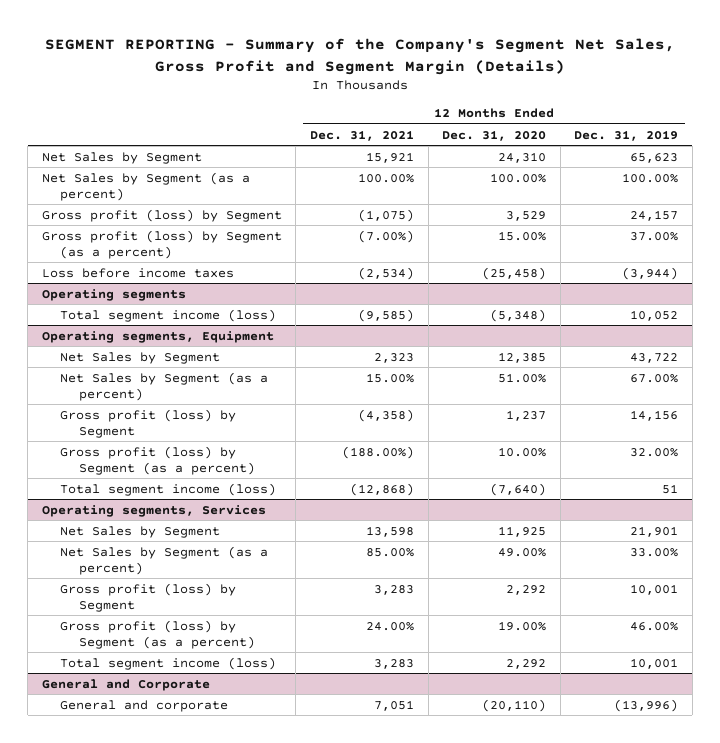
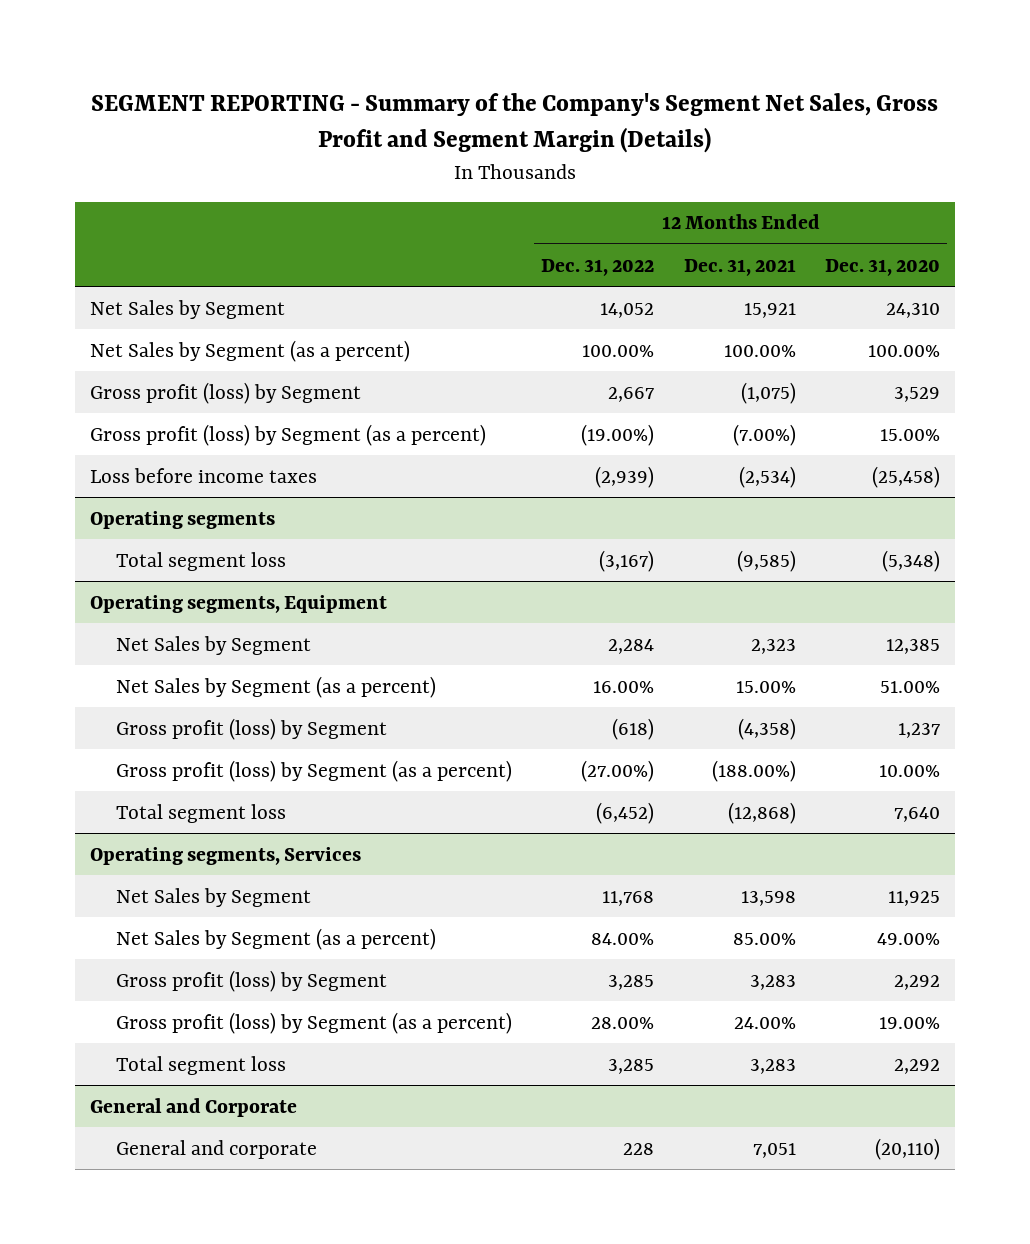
- | 12 Months Ended Dec. 31, 2021 | 12 Months Ended Dec. 31, 2020 | 12 Months Ended Dec. 31, 2019
+ | 12 Months Ended Dec. 31, 2022 | 12 Months Ended Dec. 31, 2021 | 12 Months Ended Dec. 31, 2020
@ Operating segments
- Total segment income (loss) | (9,585) | (5,348) | 10,052
+ Total segment loss | (3,167) | (9,585) | (5,348)
@ Operating segments, Equipment
- Total segment income (loss) | (12,868) | (7,640) | 51
+ Total segment loss | (6,452) | (12,868) | 7,640
@ Operating segments, Services
- Total segment income (loss) | 3,283 | 2,292 | 10,001
+ Total segment loss | 3,285 | 3,283 | 2,292

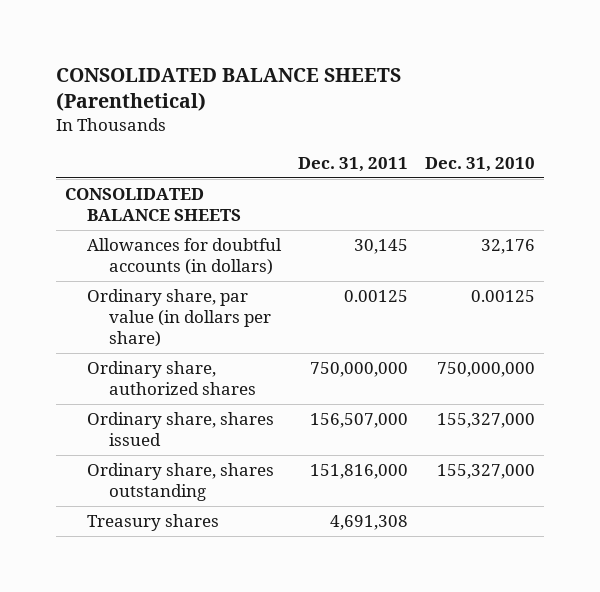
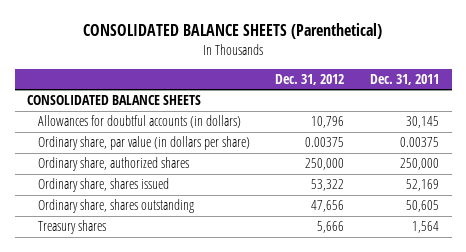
- | Dec. 31, 2011 | Dec. 31, 2010
+ | Dec. 31, 2012 | Dec. 31, 2011
- Ordinary share, par value (in dollars per share) | 0.00125 | 0.00125
- Ordinary share, authorized shares | 750,000,000 | 750,000,000
- Ordinary share, shares issued | 156,507,000 | 155,327,000
- Ordinary share, shares outstanding | 151,816,000 | 155,327,000
- Treasury shares | 4,691,308 |
+ Ordinary share, par value (in dollars per share) | 0.00375 | 0.00375
+ Ordinary share, authorized shares | 250,000 | 250,000
+ Ordinary share, shares issued | 53,322 | 52,169
+ Ordinary share, shares outstanding | 47,656 | 50,605
+ Treasury shares | 5,666 | 1,564

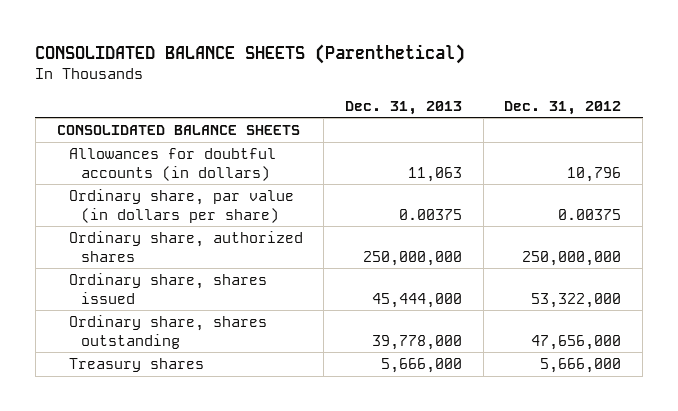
- | Dec. 31, 2012 | Dec. 31, 2011
+ | Dec. 31, 2013 | Dec. 31, 2012
- Ordinary share, authorized shares | 250,000 | 250,000
- Ordinary share, shares issued | 53,322 | 52,169
- Ordinary share, shares outstanding | 47,656 | 50,605
- Treasury shares | 5,666 | 1,564
+ Ordinary share, authorized shares | 250,000,000 | 250,000,000
+ Ordinary share, shares issued | 45,444,000 | 53,322,000
+ Ordinary share, shares outstanding | 39,778,000 | 47,656,000
+ Treasury shares | 5,666,000 | 5,666,000

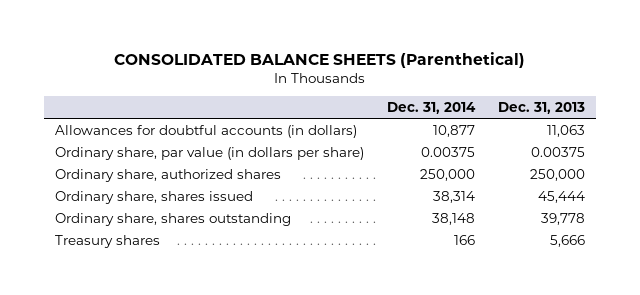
- | Dec. 31, 2013 | Dec. 31, 2012
+ | Dec. 31, 2014 | Dec. 31, 2013
- CONSOLIDATED BALANCE SHEETS
- Ordinary share, authorized shares | 250,000,000 | 250,000,000
- Ordinary share, shares issued | 45,444,000 | 53,322,000
- Ordinary share, shares outstanding | 39,778,000 | 47,656,000
- Treasury shares | 5,666,000 | 5,666,000
+ Ordinary share, authorized shares | 250,000 | 250,000
+ Ordinary share, shares issued | 38,314 | 45,444
+ Ordinary share, shares outstanding | 38,148 | 39,778
+ Treasury shares | 166 | 5,666

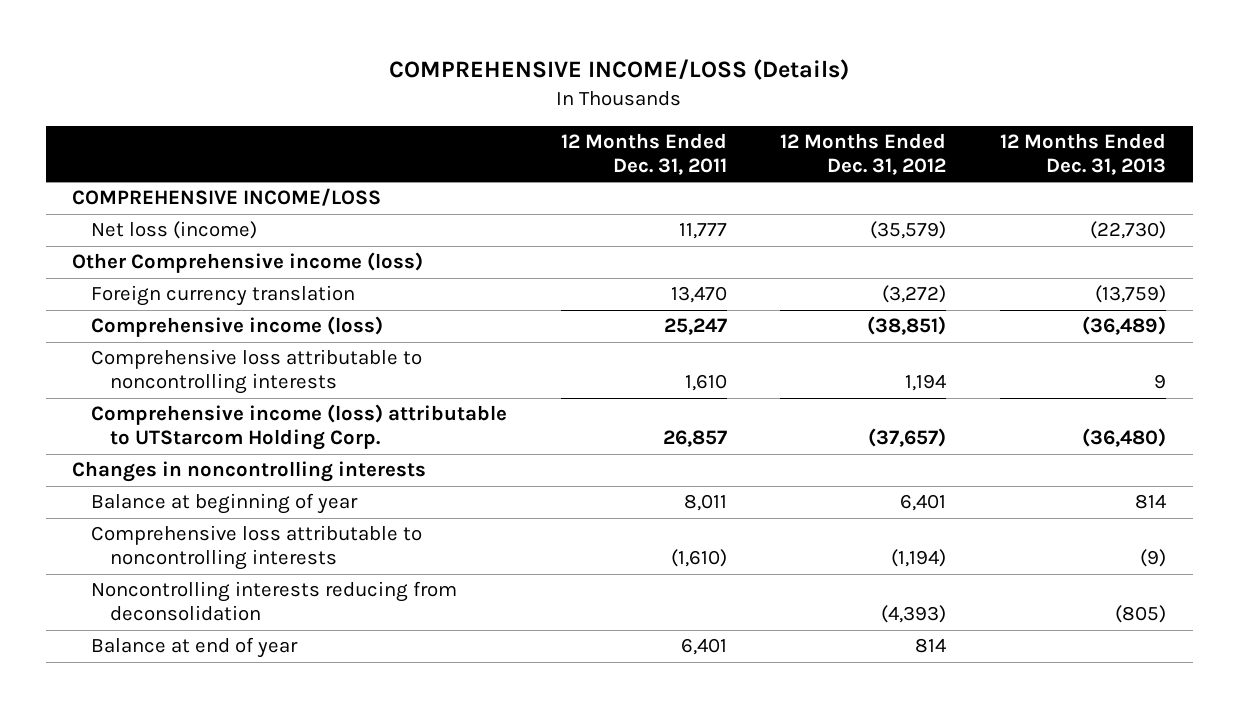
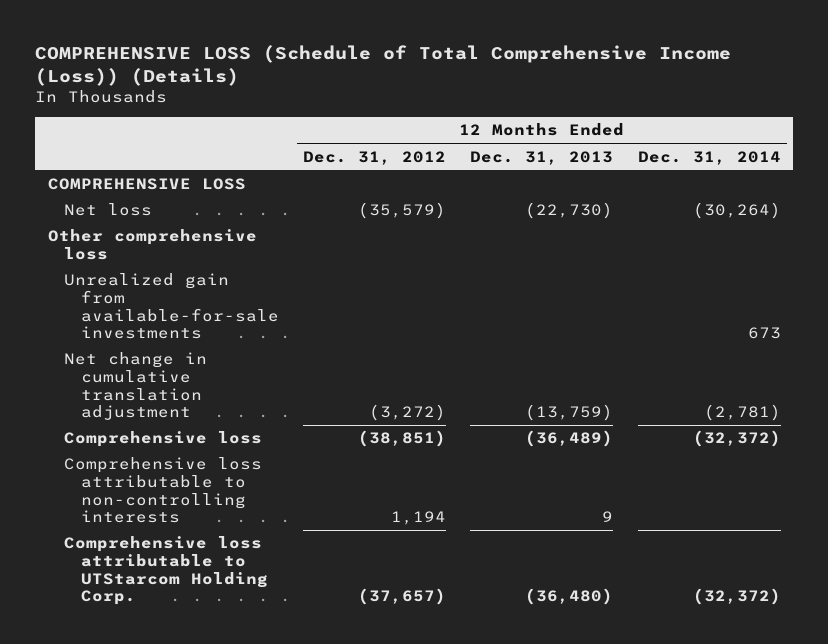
- COMPREHENSIVE INCOME/LOSS (Details)
+ COMPREHENSIVE LOSS (Schedule of Total Comprehensive Income (Loss)) (Details)
- | 12 Months Ended Dec. 31, 2011 | 12 Months Ended Dec. 31, 2012 | 12 Months Ended Dec. 31, 2013
+ | 12 Months Ended Dec. 31, 2012 | 12 Months Ended Dec. 31, 2013 | 12 Months Ended Dec. 31, 2014
- COMPREHENSIVE INCOME/LOSS
- Net loss (income) | 11,777 | (35,579) | (22,730)
- Other Comprehensive income (loss)
- Foreign currency translation | 13,470 | (3,272) | (13,759)
- Comprehensive income (loss) | 25,247 | (38,851) | (36,489)
- Comprehensive loss attributable to noncontrolling interests | 1,610 | 1,194 | 9
- Comprehensive income (loss) attributable to UTStarcom Holding Corp. | 26,857 | (37,657) | (36,480)
- Changes in noncontrolling interests
- Balance at beginning of year | 8,011 | 6,401 | 814
- Comprehensive loss attributable to noncontrolling interests | (1,610) | (1,194) | (9)
- Noncontrolling interests reducing from deconsolidation | | (4,393) | (805)
- Balance at end of year | 6,401 | 814 |
+ COMPREHENSIVE LOSS
+ Net loss | (35,579) | (22,730) | (30,264)
+ Other comprehensive loss
+ Unrealized gain from available-for-sale investments | | | 673
+ Net change in cumulative translation adjustment | (3,272) | (13,759) | (2,781)
+ Comprehensive loss | (38,851) | (36,489) | (32,372)
+ Comprehensive loss attributable to non-controlling interests | 1,194 | 9 |
+ Comprehensive loss attributable to UTStarcom Holding Corp. | (37,657) | (36,480) | (32,372)

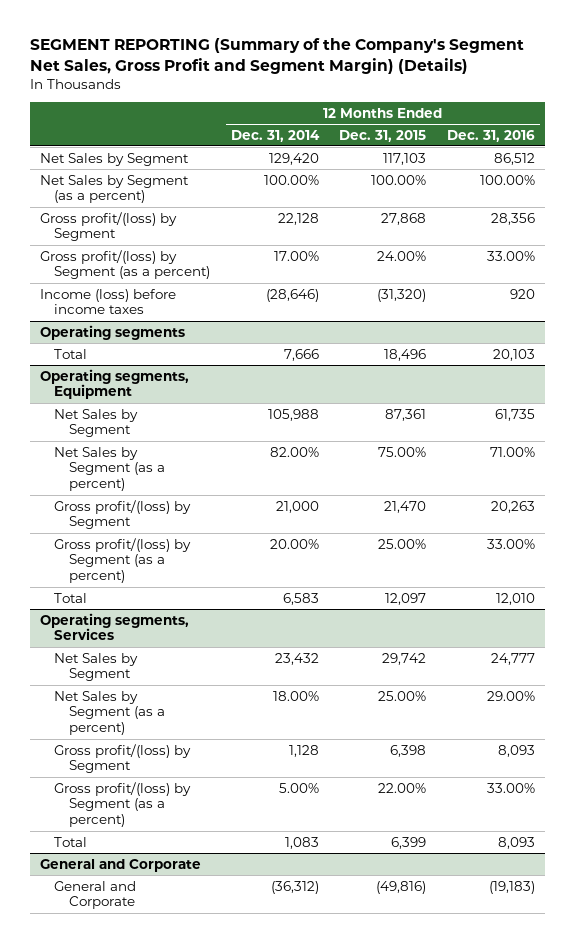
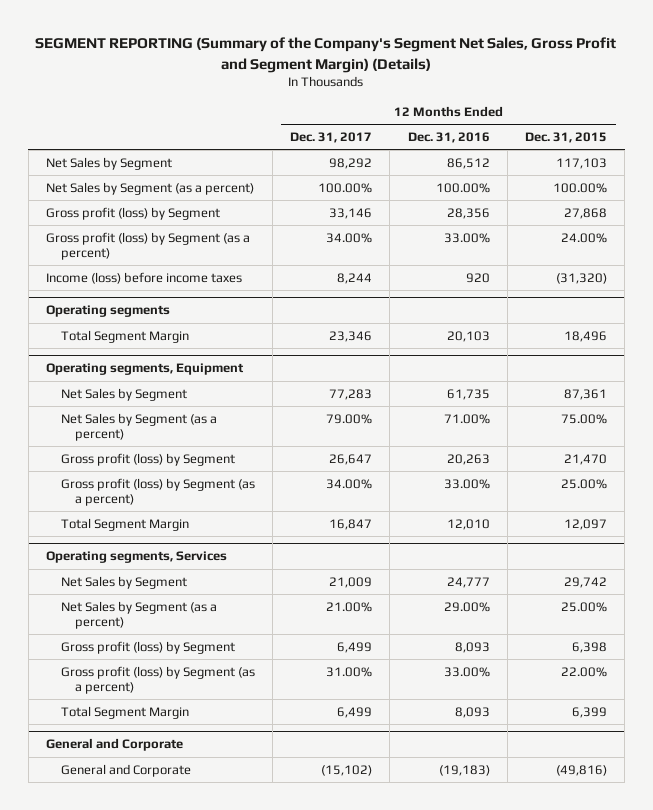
- | 12 Months Ended Dec. 31, 2014 | 12 Months Ended Dec. 31, 2015 | 12 Months Ended Dec. 31, 2016
+ | 12 Months Ended Dec. 31, 2017 | 12 Months Ended Dec. 31, 2016 | 12 Months Ended Dec. 31, 2015
- Gross profit/(loss) by Segment | 22,128 | 27,868 | 28,356
- Gross profit/(loss) by Segment (as a percent) | 17.00% | 24.00% | 33.00%
+ Gross profit (loss) by Segment | 33,146 | 28,356 | 27,868
+ Gross profit (loss) by Segment (as a percent) | 34.00% | 33.00% | 24.00%
@ Operating segments
- Total | 7,666 | 18,496 | 20,103
+ Total Segment Margin | 23,346 | 20,103 | 18,496
@ Operating segments, Equipment
- Gross profit/(loss) by Segment | 21,000 | 21,470 | 20,263
- Gross profit/(loss) by Segment (as a percent) | 20.00% | 25.00% | 33.00%
- Total | 6,583 | 12,097 | 12,010
+ Gross profit (loss) by Segment | 26,647 | 20,263 | 21,470
+ Gross profit (loss) by Segment (as a percent) | 34.00% | 33.00% | 25.00%
+ Total Segment Margin | 16,847 | 12,010 | 12,097
@ Operating segments, Services
- Gross profit/(loss) by Segment | 1,128 | 6,398 | 8,093
- Gross profit/(loss) by Segment (as a percent) | 5.00% | 22.00% | 33.00%
- Total | 1,083 | 6,399 | 8,093
+ Gross profit (loss) by Segment | 6,499 | 8,093 | 6,398
+ Gross profit (loss) by Segment (as a percent) | 31.00% | 33.00% | 22.00%
+ Total Segment Margin | 6,499 | 8,093 | 6,399

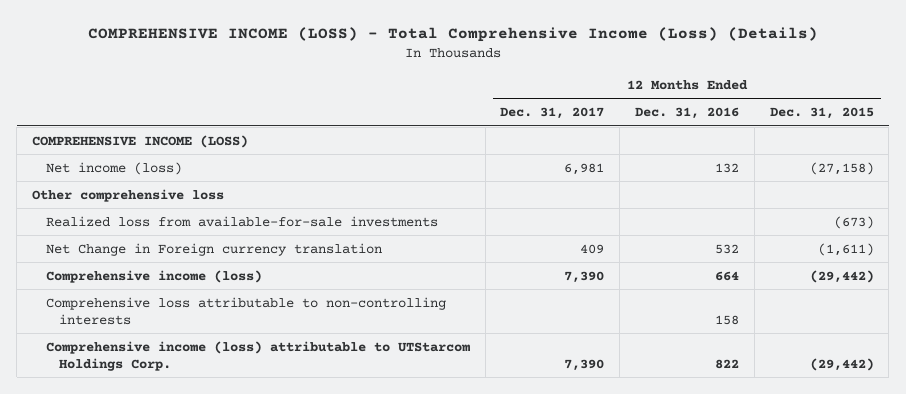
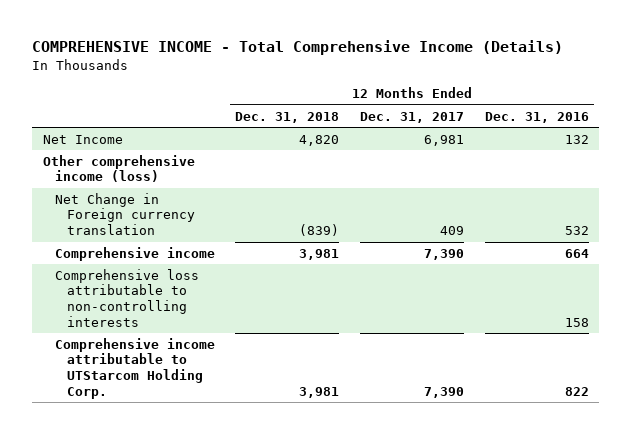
- COMPREHENSIVE INCOME (LOSS) - Total Comprehensive Income (Loss) (Details)
+ COMPREHENSIVE INCOME - Total Comprehensive Income (Details)
- | 12 Months Ended Dec. 31, 2017 | 12 Months Ended Dec. 31, 2016 | 12 Months Ended Dec. 31, 2015
+ | 12 Months Ended Dec. 31, 2018 | 12 Months Ended Dec. 31, 2017 | 12 Months Ended Dec. 31, 2016
- COMPREHENSIVE INCOME (LOSS)
- Net income (loss) | 6,981 | 132 | (27,158)
- Other comprehensive loss
- Realized loss from available-for-sale investments | | | (673)
+ Net Income | 4,820 | 6,981 | 132
+ Other comprehensive income (loss)
- Comprehensive income (loss) | 7,390 | 664 | (29,442)
+ Comprehensive income | 3,981 | 7,390 | 664
- Comprehensive income (loss) attributable to UTStarcom Holdings Corp. | 7,390 | 822 | (29,442)
+ Comprehensive income attributable to UTStarcom Holding Corp. | 3,981 | 7,390 | 822

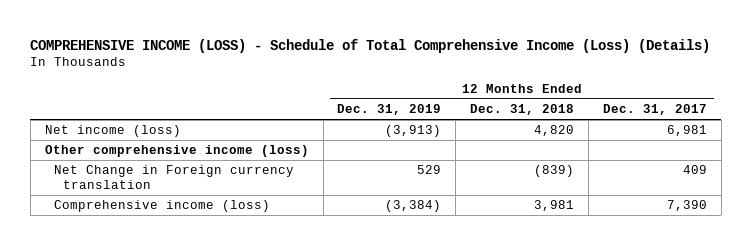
- COMPREHENSIVE INCOME - Total Comprehensive Income (Details)
+ COMPREHENSIVE INCOME (LOSS) - Schedule of Total Comprehensive Income (Loss) (Details)
- | 12 Months Ended Dec. 31, 2018 | 12 Months Ended Dec. 31, 2017 | 12 Months Ended Dec. 31, 2016
+ | 12 Months Ended Dec. 31, 2019 | 12 Months Ended Dec. 31, 2018 | 12 Months Ended Dec. 31, 2017
- Net Income | 4,820 | 6,981 | 132
+ Net income (loss) | (3,913) | 4,820 | 6,981
- Comprehensive income | 3,981 | 7,390 | 664
- Comprehensive loss attributable to non-controlling interests | | | 158
- Comprehensive income attributable to UTStarcom Holding Corp. | 3,981 | 7,390 | 822
+ Comprehensive income (loss) | (3,384) | 3,981 | 7,390

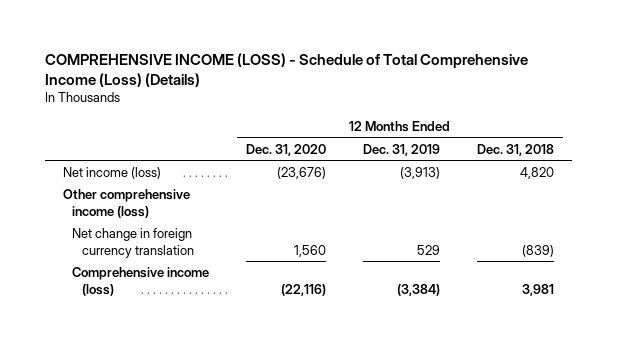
- | 12 Months Ended Dec. 31, 2019 | 12 Months Ended Dec. 31, 2018 | 12 Months Ended Dec. 31, 2017
+ | 12 Months Ended Dec. 31, 2020 | 12 Months Ended Dec. 31, 2019 | 12 Months Ended Dec. 31, 2018
- Net Change in Foreign currency translation | 529 | (839) | 409
+ Net change in foreign currency translation | 1,560 | 529 | (839)

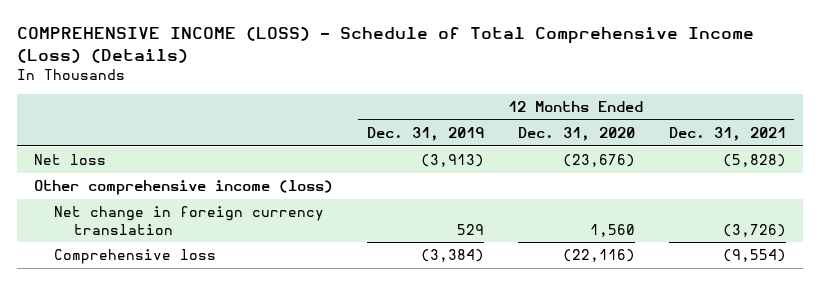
- | 12 Months Ended Dec. 31, 2020 | 12 Months Ended Dec. 31, 2019 | 12 Months Ended Dec. 31, 2018
+ | 12 Months Ended Dec. 31, 2019 | 12 Months Ended Dec. 31, 2020 | 12 Months Ended Dec. 31, 2021
- Net income (loss) | (23,676) | (3,913) | 4,820
+ Net loss | (3,913) | (23,676) | (5,828)
- Comprehensive income (loss) | (22,116) | (3,384) | 3,981
+ Comprehensive loss | (3,384) | (22,116) | (9,554)

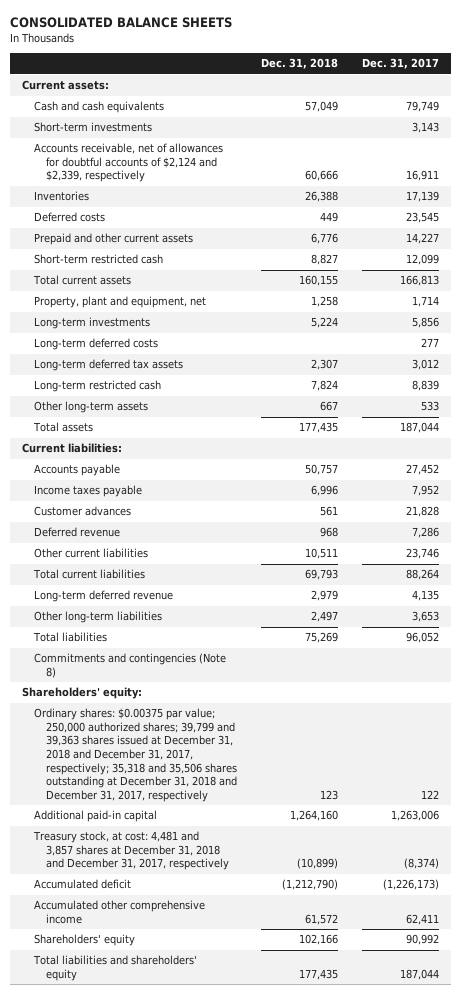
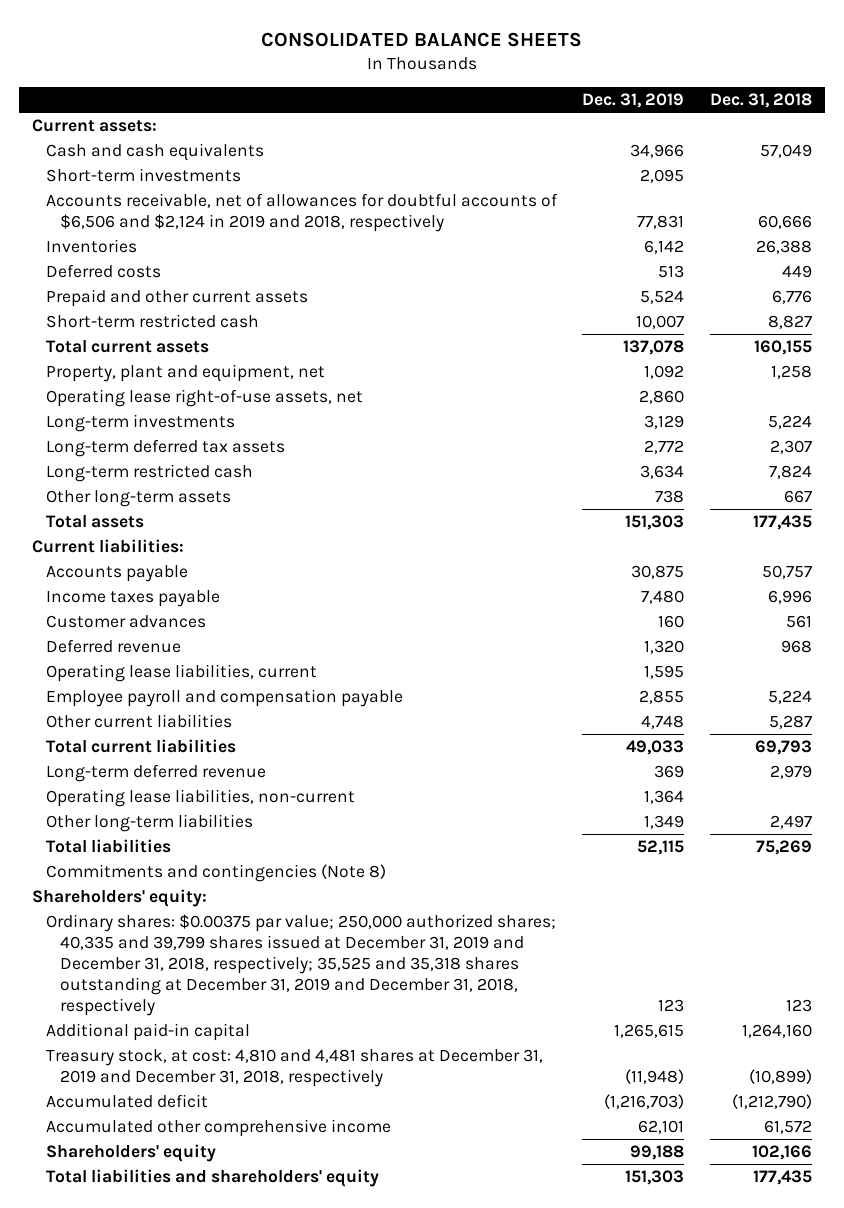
- | Dec. 31, 2018 | Dec. 31, 2017
+ | Dec. 31, 2019 | Dec. 31, 2018
- Accounts receivable, net of allowances for doubtful accounts of $2,124 and $2,339, respectively | 60,666 | 16,911
+ Accounts receivable, net of allowances for doubtful accounts of $6,506 and $2,124 in 2019 and 2018, respectively | 77,831 | 60,666
+ Operating lease right-of-use assets, net | 2,860 |
- Long-term deferred costs | | 277
- Other current liabilities | 10,511 | 23,746
+ Operating lease liabilities, current | 1,595 |
+ Employee payroll and compensation payable | 2,855 | 5,224
+ Other current liabilities | 4,748 | 5,287
+ Operating lease liabilities, non-current | 1,364 |
- Ordinary shares: $0.00375 par value; 250,000 authorized shares; 39,799 and 39,363 shares issued at December 31, 2018 and December 31, 2017, respectively; 35,318 and 35,506 shares outstanding at December 31, 2018 and December 31, 2017, respectively | 123 | 122
+ Ordinary shares: $0.00375 par value; 250,000 authorized shares; 40,335 and 39,799 shares issued at December 31, 2019 and December 31, 2018, respectively; 35,525 and 35,318 shares outstanding at December 31, 2019 and December 31, 2018, respectively | 123 | 123
- Treasury stock, at cost: 4,481 and 3,857 shares at December 31, 2018 and December 31, 2017, respectively | (10,899) | (8,374)
+ Treasury stock, at cost: 4,810 and 4,481 shares at December 31, 2019 and December 31, 2018, respectively | (11,948) | (10,899)

